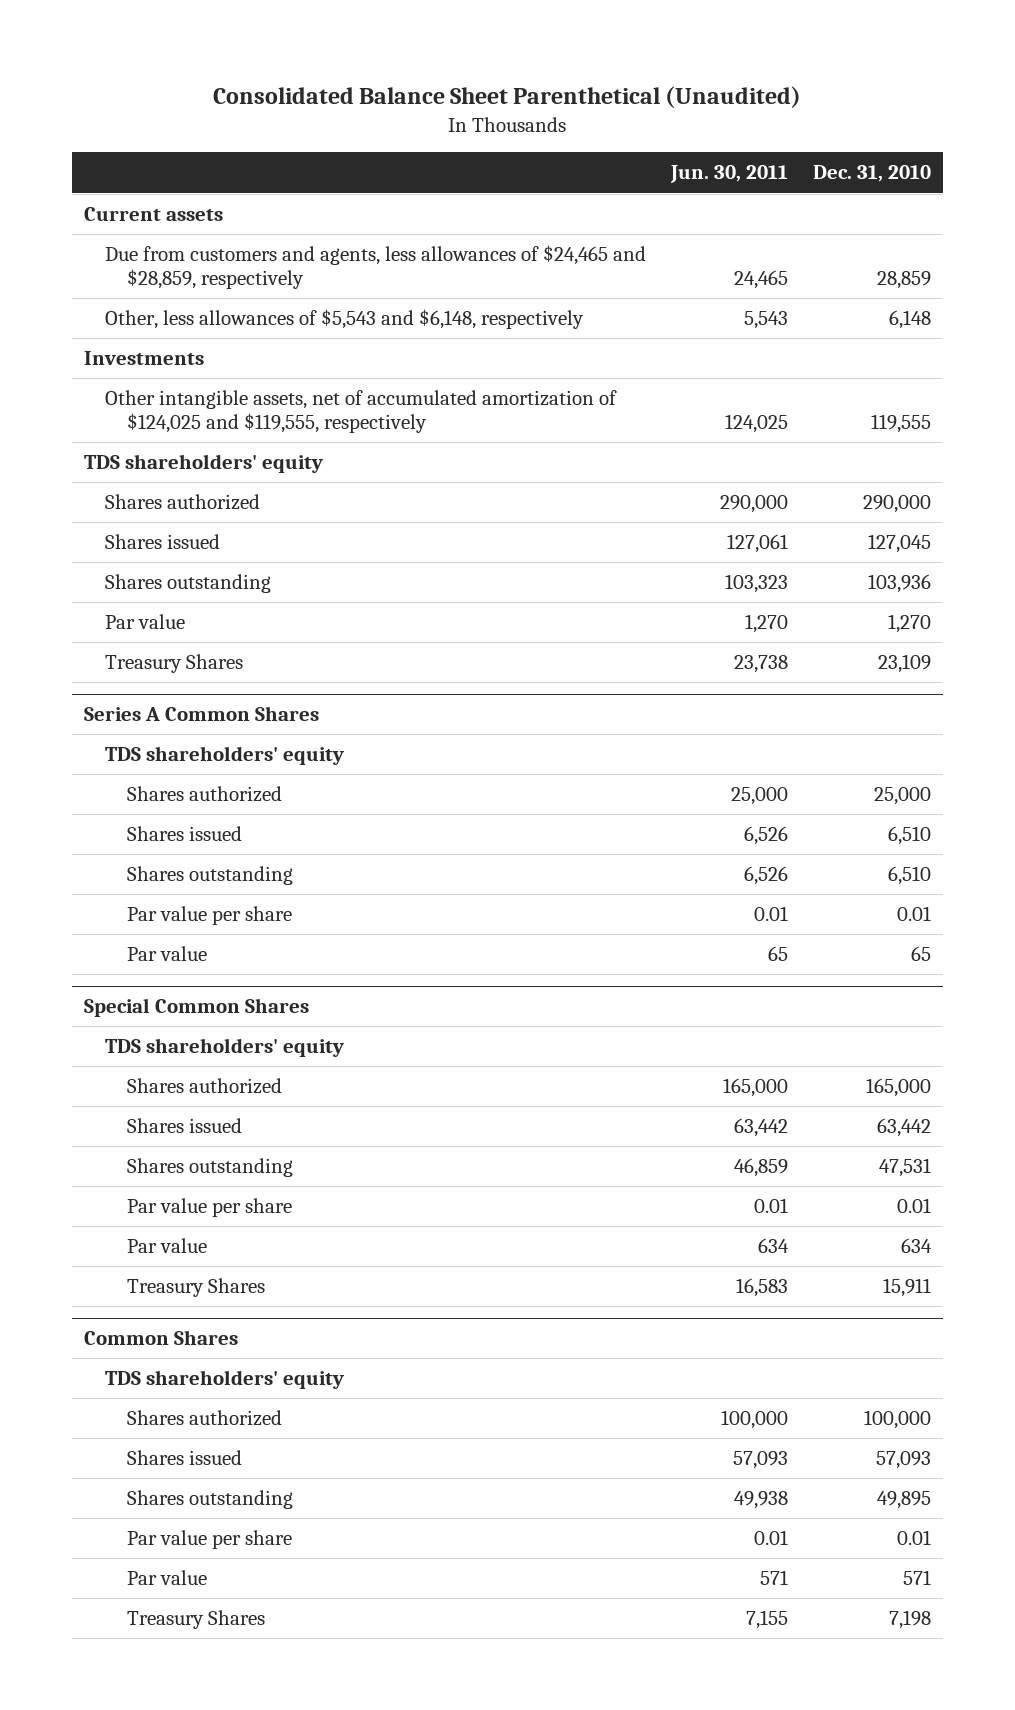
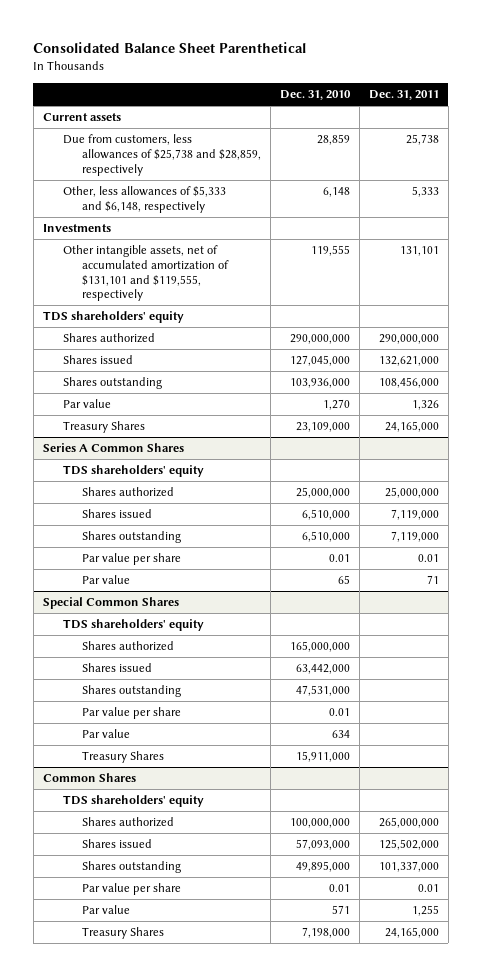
- Consolidated Balance Sheet Parenthetical (Unaudited)
+ Consolidated Balance Sheet Parenthetical
- | Jun. 30, 2011 | Dec. 31, 2010
+ | Dec. 31, 2010 | Dec. 31, 2011
- Due from customers and agents, less allowances of $24,465 and $28,859, respectively | 24,465 | 28,859
- Other, less allowances of $5,543 and $6,148, respectively | 5,543 | 6,148
+ Due from customers, less allowances of $25,738 and $28,859, respectively | 28,859 | 25,738
+ Other, less allowances of $5,333 and $6,148, respectively | 6,148 | 5,333
- Other intangible assets, net of accumulated amortization of $124,025 and $119,555, respectively | 124,025 | 119,555
+ Other intangible assets, net of accumulated amortization of $131,101 and $119,555, respectively | 119,555 | 131,101
- Shares authorized | 290,000 | 290,000
- Shares issued | 127,061 | 127,045
- Shares outstanding | 103,323 | 103,936
+ Shares authorized | 290,000,000 | 290,000,000
+ Shares issued | 127,045,000 | 132,621,000
+ Shares outstanding | 103,936,000 | 108,456,000
- Treasury Shares | 23,738 | 23,109
+ Treasury Shares | 23,109,000 | 24,165,000
@ Series A Common Shares
- Shares authorized | 25,000 | 25,000
- Shares issued | 6,526 | 6,510
- Shares outstanding | 6,526 | 6,510
+ Shares authorized | 25,000,000 | 25,000,000
+ Shares issued | 6,510,000 | 7,119,000
+ Shares outstanding | 6,510,000 | 7,119,000
@ Special Common Shares
- Shares authorized | 165,000 | 165,000
- Shares issued | 63,442 | 63,442
- Shares outstanding | 46,859 | 47,531
+ Shares authorized | 165,000,000 |
+ Shares issued | 63,442,000 |
+ Shares outstanding | 47,531,000 |
- Treasury Shares | 16,583 | 15,911
+ Treasury Shares | 15,911,000 |
@ Common Shares
- Shares authorized | 100,000 | 100,000
- Shares issued | 57,093 | 57,093
- Shares outstanding | 49,938 | 49,895
+ Shares authorized | 100,000,000 | 265,000,000
+ Shares issued | 57,093,000 | 125,502,000
+ Shares outstanding | 49,895,000 | 101,337,000
- Treasury Shares | 7,155 | 7,198
+ Treasury Shares | 7,198,000 | 24,165,000

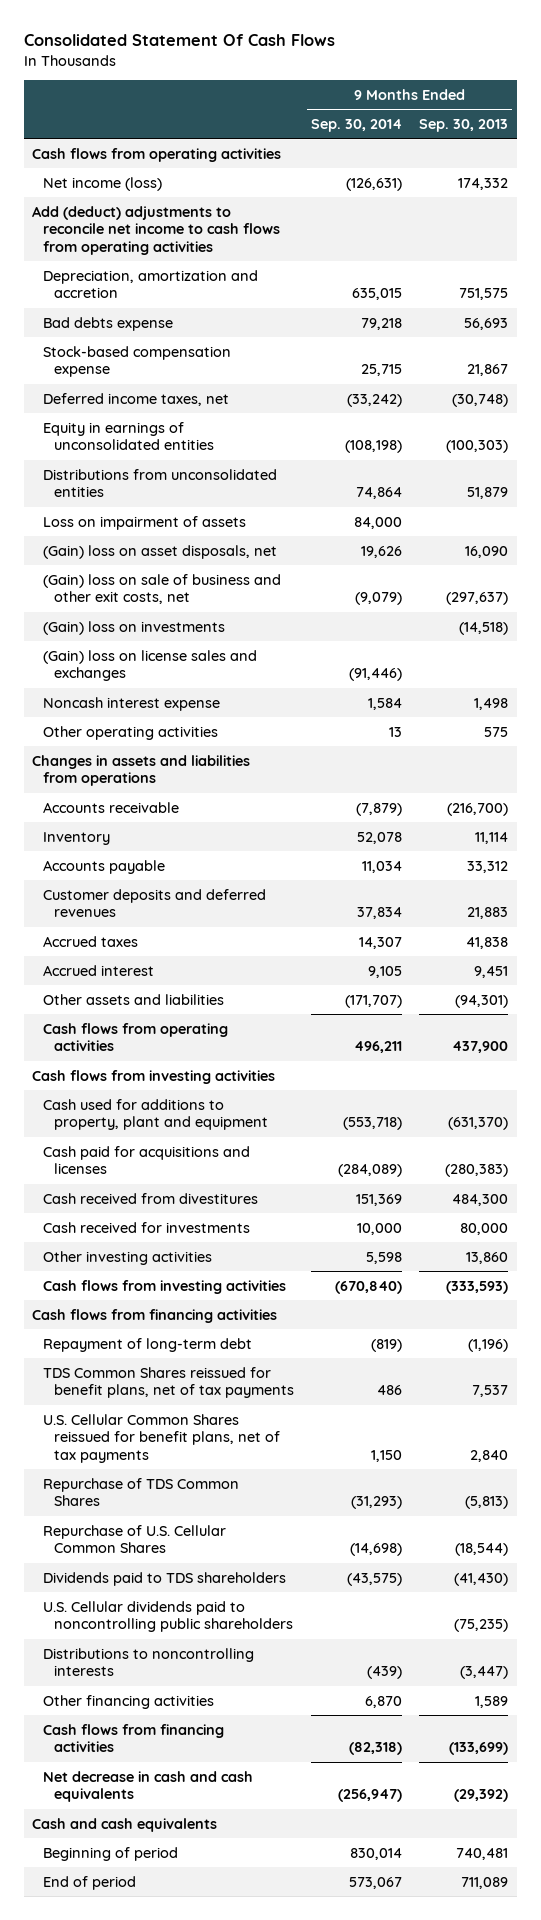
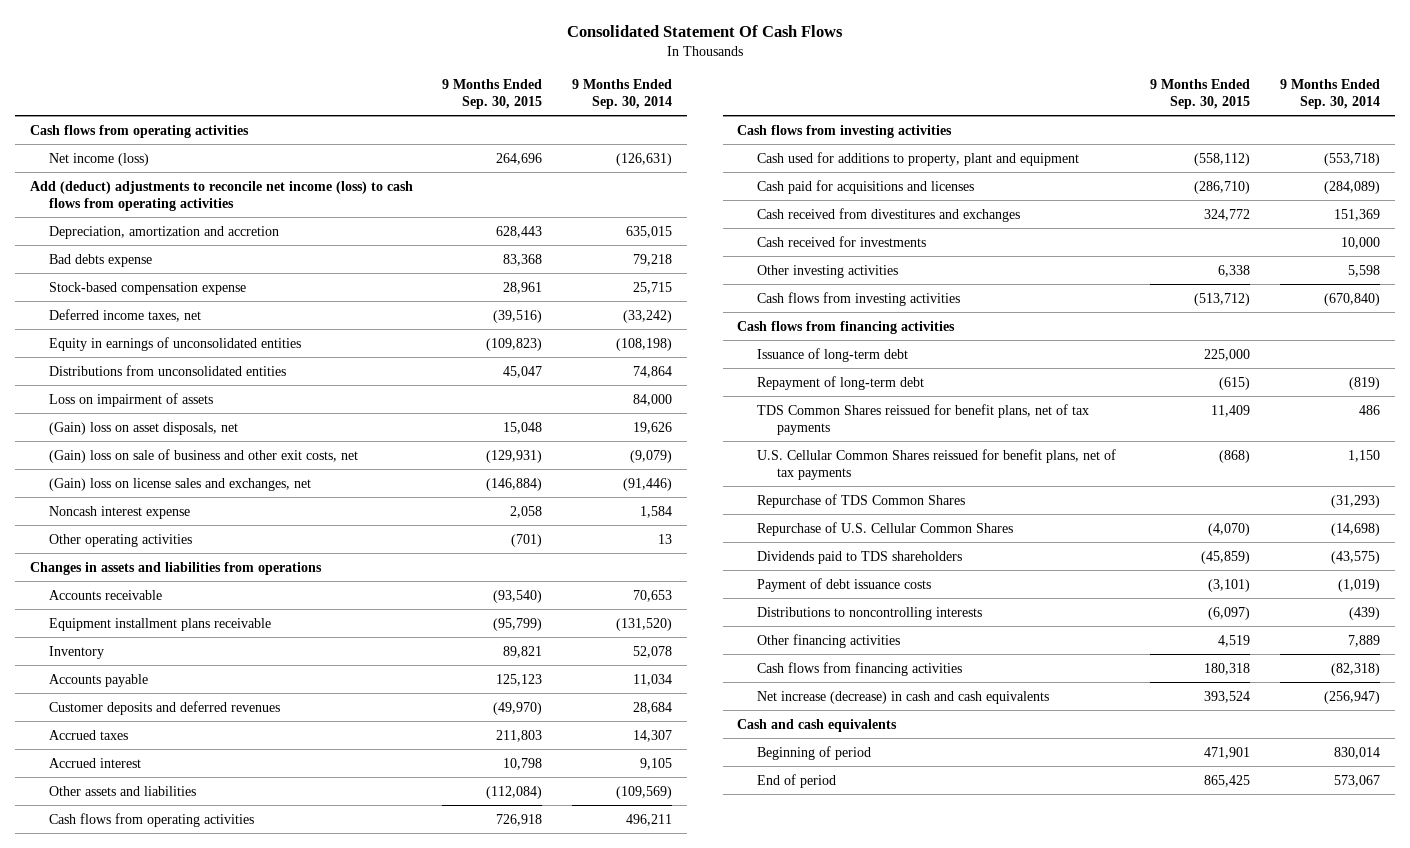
- | 9 Months Ended Sep. 30, 2014 | 9 Months Ended Sep. 30, 2013
+ | 9 Months Ended Sep. 30, 2015 | 9 Months Ended Sep. 30, 2014
- Add (deduct) adjustments to reconcile net income to cash flows from operating activities
+ Add (deduct) adjustments to reconcile net income (loss) to cash flows from operating activities
- (Gain) loss on investments | | (14,518)
- (Gain) loss on license sales and exchanges | (91,446) |
+ (Gain) loss on license sales and exchanges, net | (146,884) | (91,446)
- Accounts receivable | (7,879) | (216,700)
+ Accounts receivable | (93,540) | 70,653
+ Equipment installment plans receivable | (95,799) | (131,520)
- Customer deposits and deferred revenues | 37,834 | 21,883
+ Customer deposits and deferred revenues | (49,970) | 28,684
- Other assets and liabilities | (171,707) | (94,301)
+ Other assets and liabilities | (112,084) | (109,569)
- Cash received from divestitures | 151,369 | 484,300
+ Cash received from divestitures and exchanges | 324,772 | 151,369
+ Issuance of long-term debt | 225,000 |
- U.S. Cellular dividends paid to noncontrolling public shareholders | | (75,235)
+ Payment of debt issuance costs | (3,101) | (1,019)
- Other financing activities | 6,870 | 1,589
+ Other financing activities | 4,519 | 7,889
- Net decrease in cash and cash equivalents | (256,947) | (29,392)
+ Net increase (decrease) in cash and cash equivalents | 393,524 | (256,947)

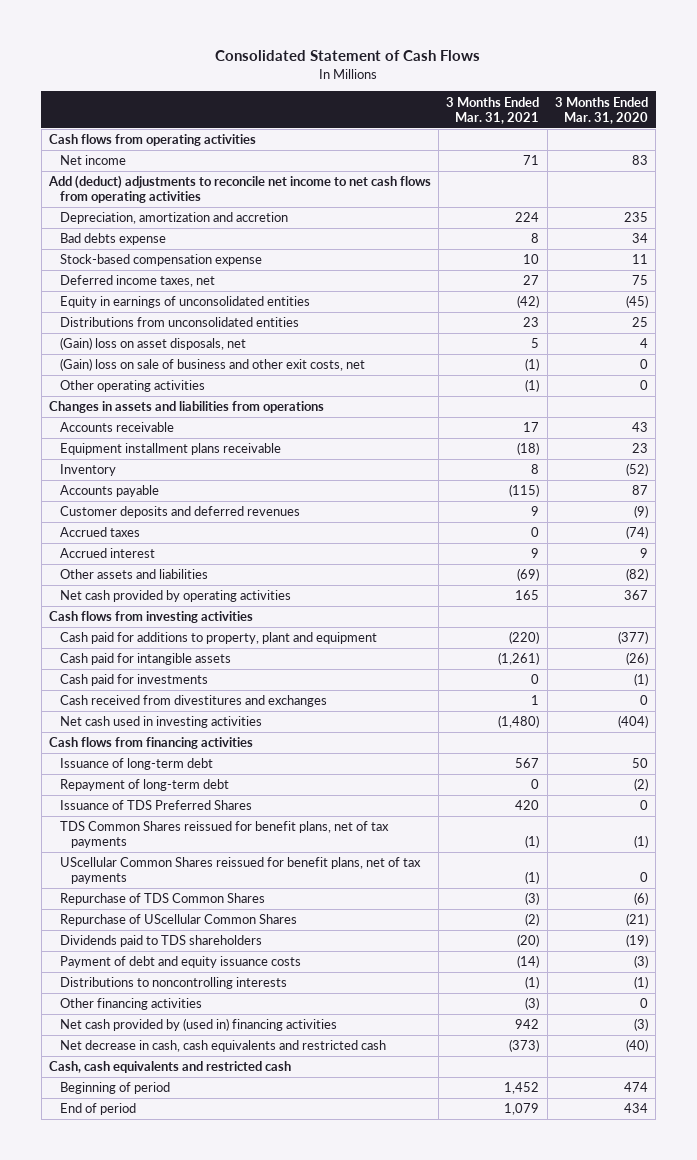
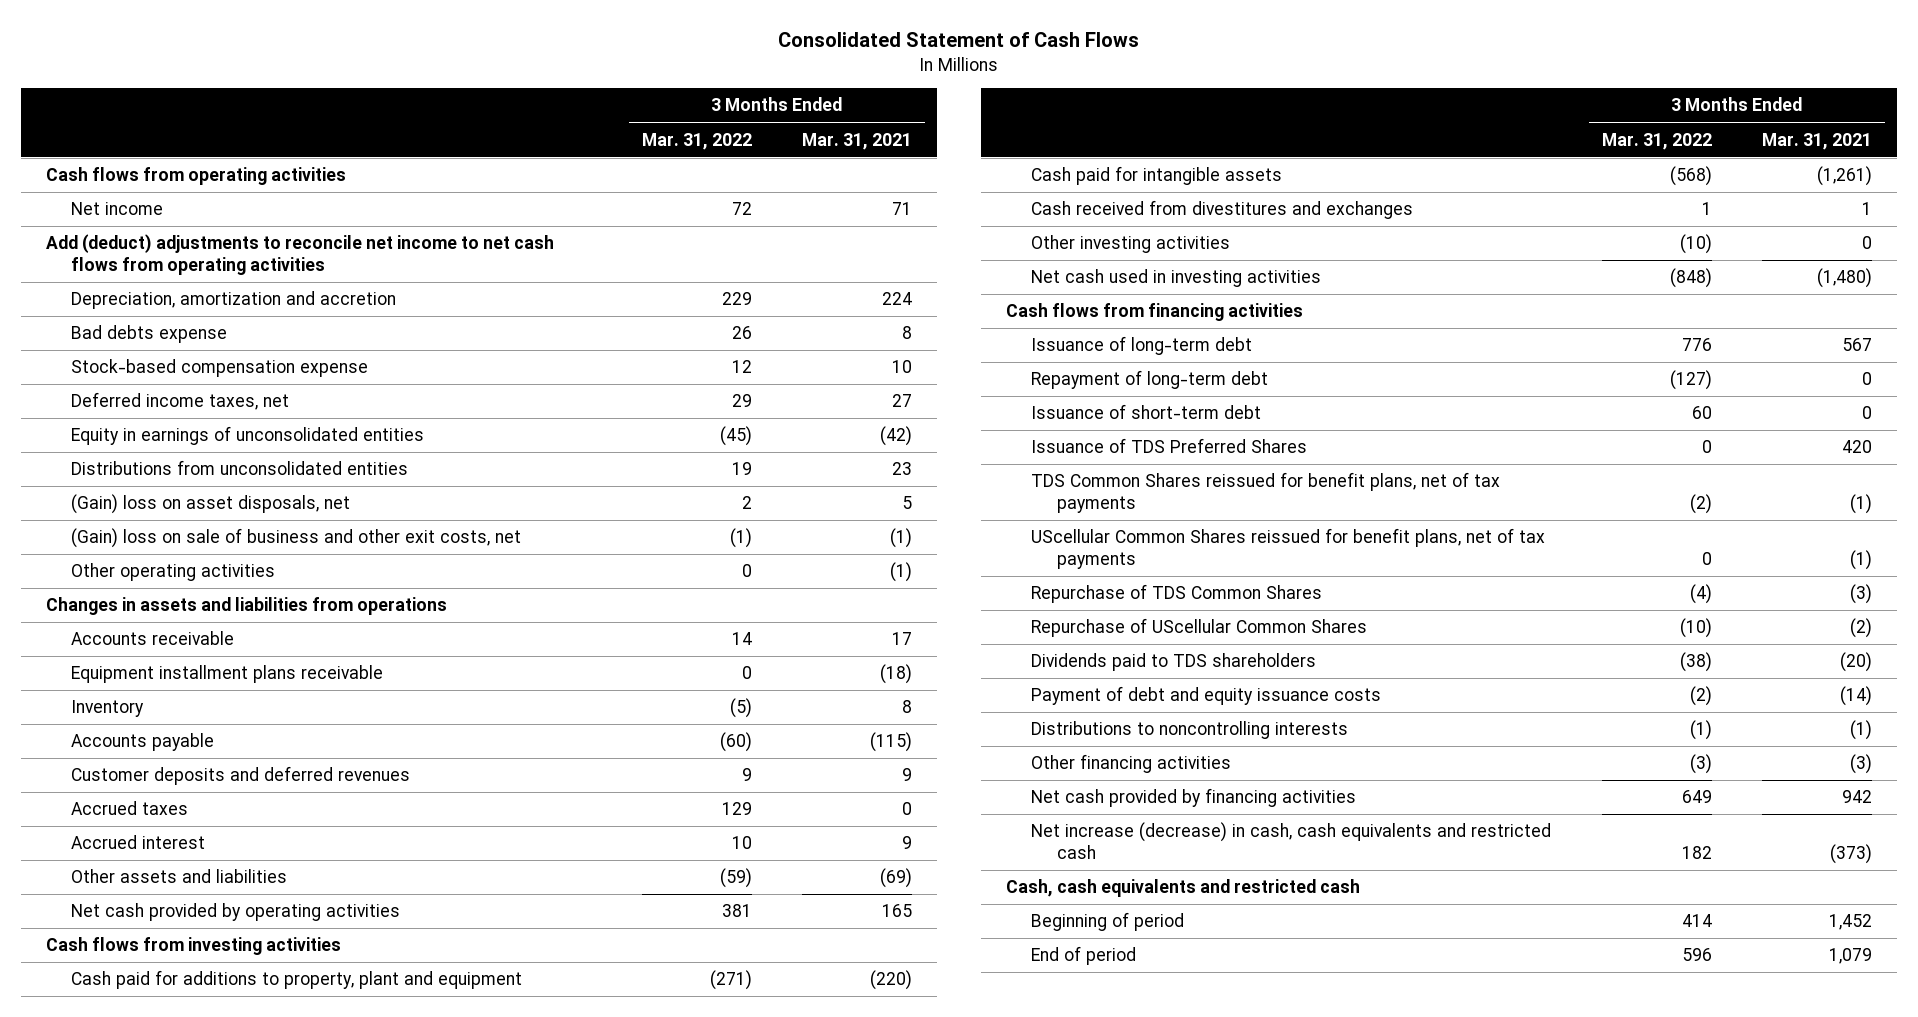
- | 3 Months Ended Mar. 31, 2021 | 3 Months Ended Mar. 31, 2020
+ | 3 Months Ended Mar. 31, 2022 | 3 Months Ended Mar. 31, 2021
- Cash paid for investments | 0 | (1)
+ Other investing activities | (10) | 0
+ Issuance of short-term debt | 60 | 0
- Net cash provided by (used in) financing activities | 942 | (3)
- Net decrease in cash, cash equivalents and restricted cash | (373) | (40)
+ Net cash provided by financing activities | 649 | 942
+ Net increase (decrease) in cash, cash equivalents and restricted cash | 182 | (373)

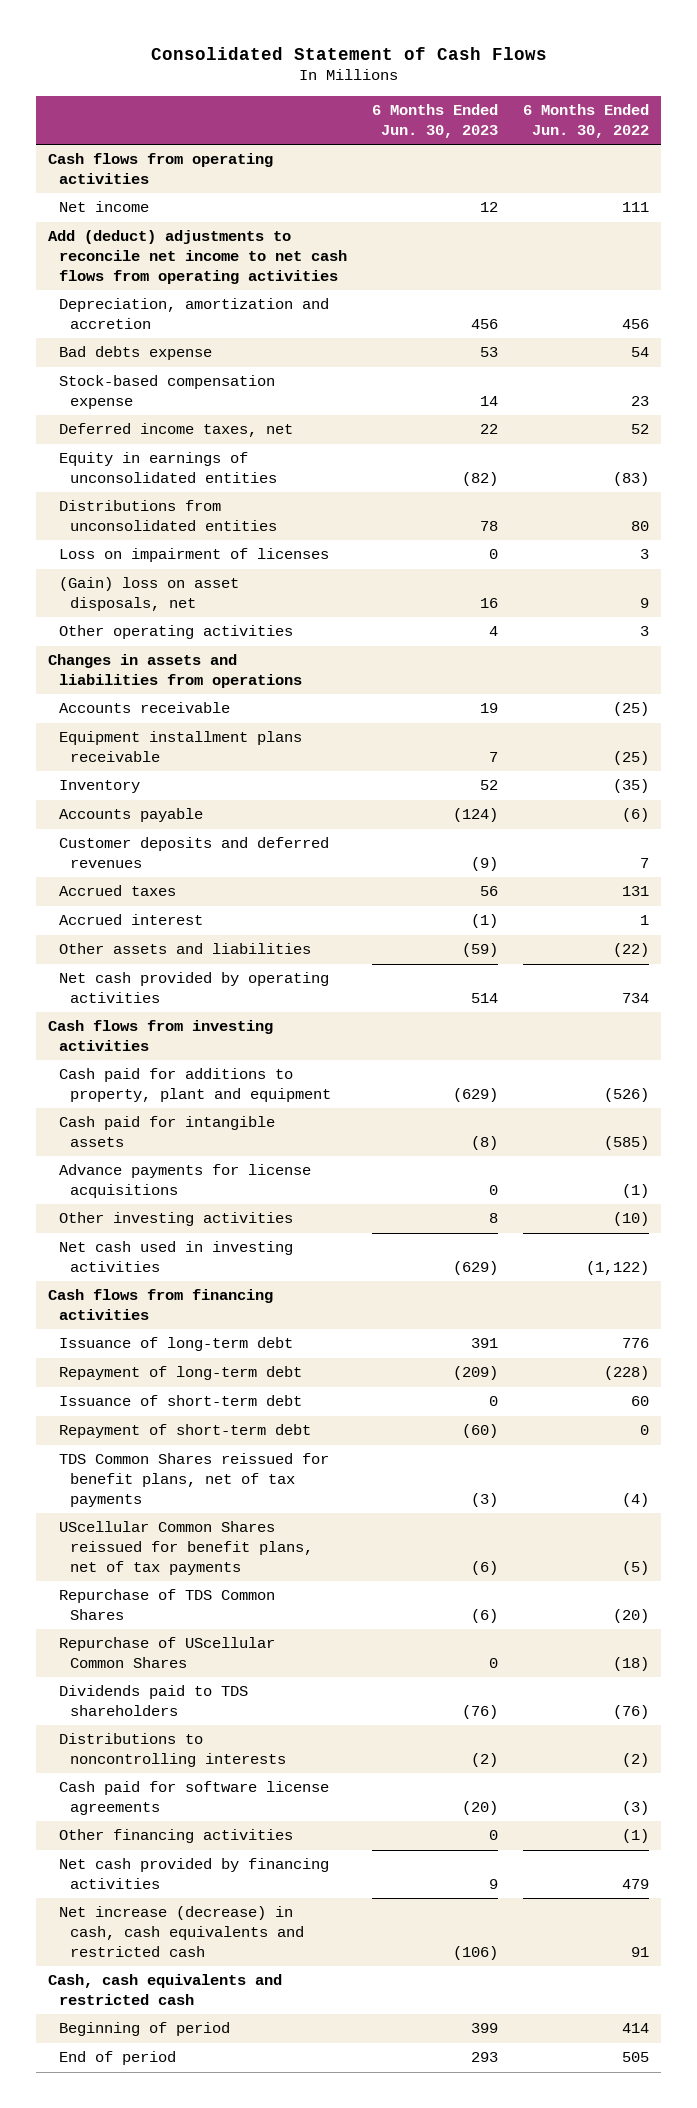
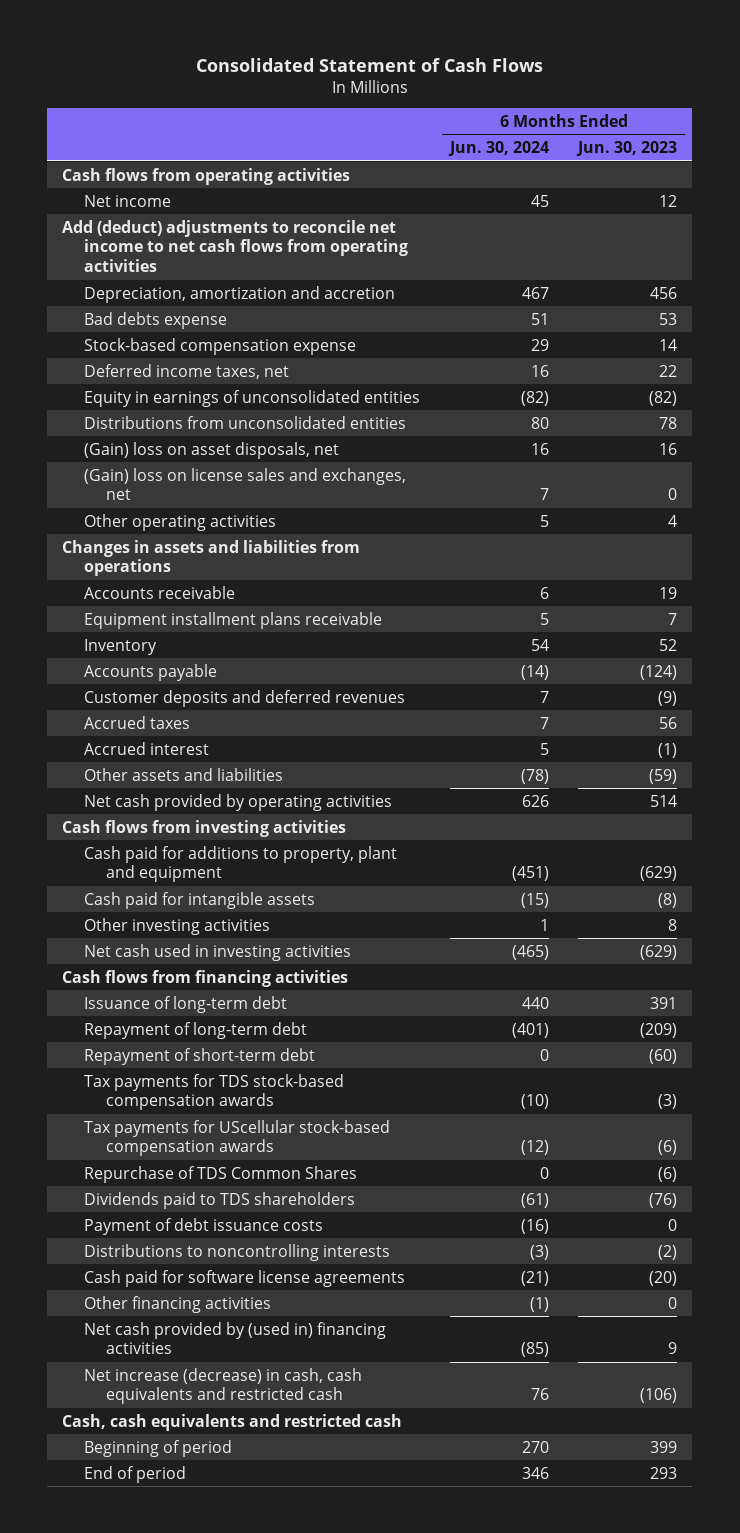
- | 6 Months Ended Jun. 30, 2023 | 6 Months Ended Jun. 30, 2022
+ | 6 Months Ended Jun. 30, 2024 | 6 Months Ended Jun. 30, 2023
- Loss on impairment of licenses | 0 | 3
+ (Gain) loss on license sales and exchanges, net | 7 | 0
- Advance payments for license acquisitions | 0 | (1)
- Issuance of short-term debt | 0 | 60
- TDS Common Shares reissued for benefit plans, net of tax payments | (3) | (4)
- UScellular Common Shares reissued for benefit plans, net of tax payments | (6) | (5)
+ Tax payments for TDS stock-based compensation awards | (10) | (3)
+ Tax payments for UScellular stock-based compensation awards | (12) | (6)
- Repurchase of UScellular Common Shares | 0 | (18)
+ Payment of debt issuance costs | (16) | 0
- Net cash provided by financing activities | 9 | 479
+ Net cash provided by (used in) financing activities | (85) | 9

